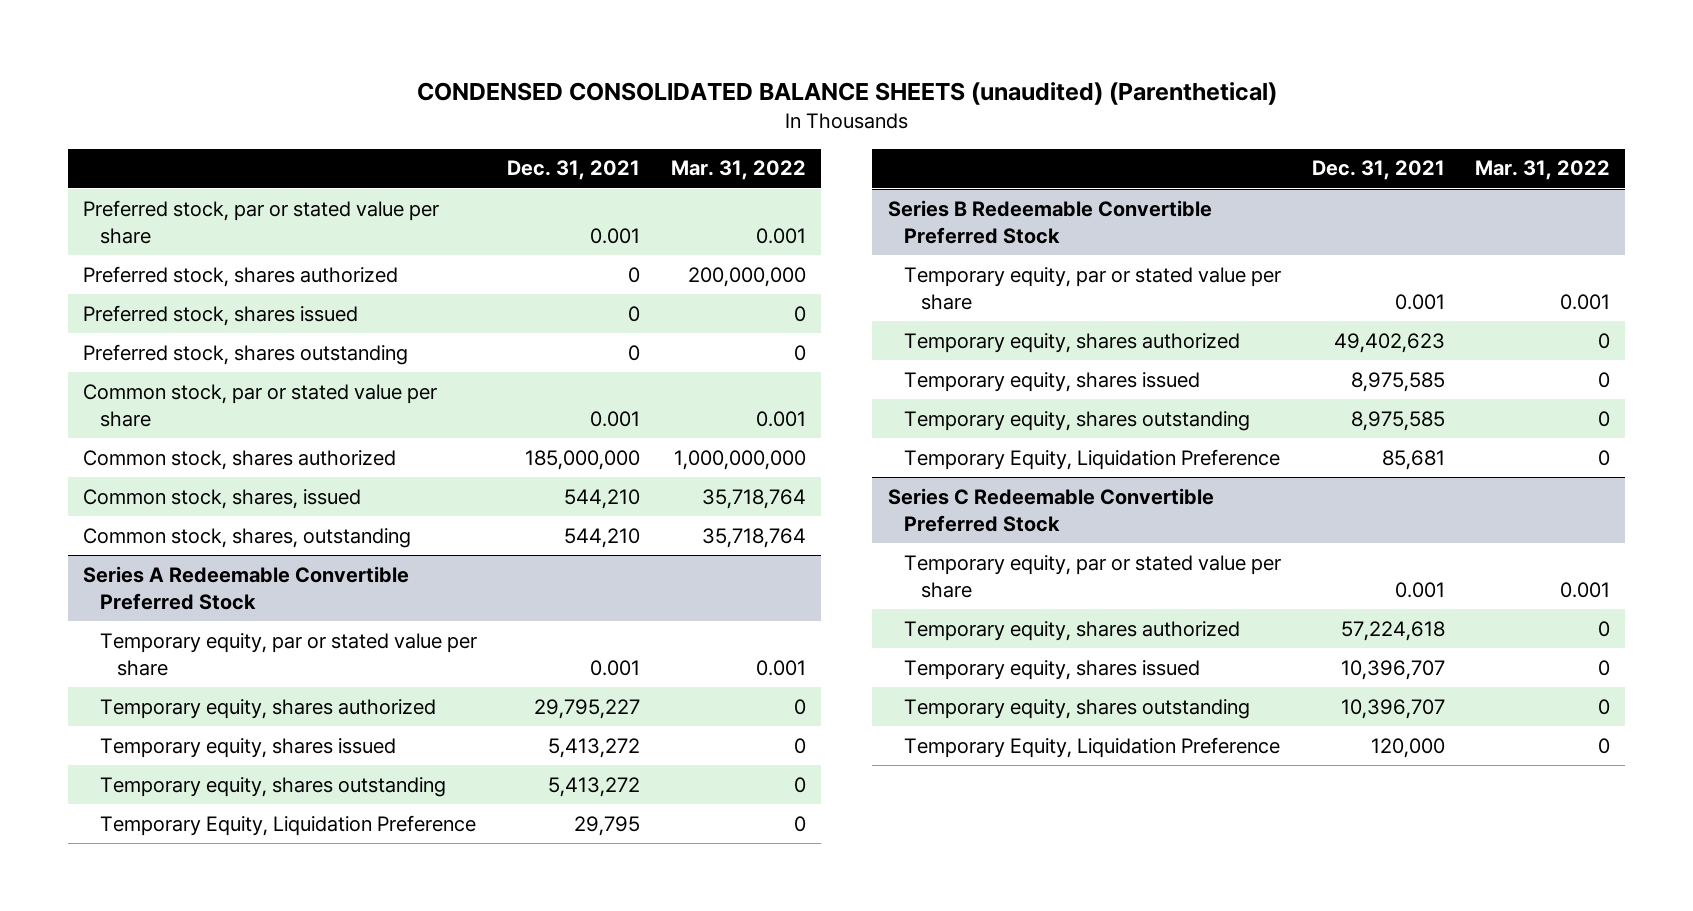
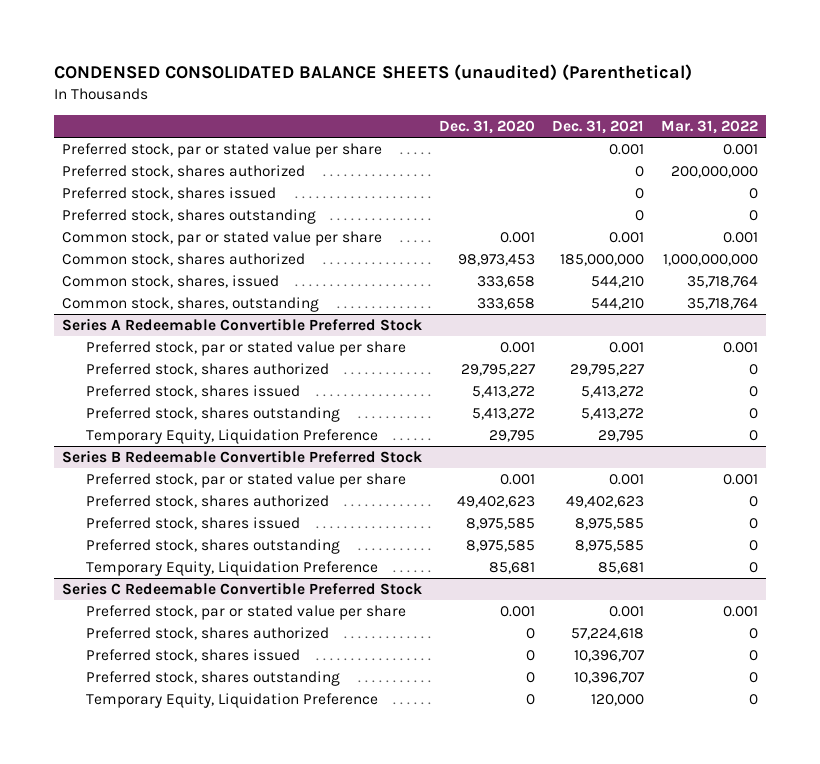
- | Dec. 31, 2021 | Mar. 31, 2022
+ | Dec. 31, 2020 | Dec. 31, 2021 | Mar. 31, 2022
@ Series A Redeemable Convertible Preferred Stock
- Temporary equity, par or stated value per share | 0.001 | 0.001
- Temporary equity, shares authorized | 29,795,227 | 0
- Temporary equity, shares issued | 5,413,272 | 0
- Temporary equity, shares outstanding | 5,413,272 | 0
+ Preferred stock, par or stated value per share | 0.001 | 0.001 | 0.001
+ Preferred stock, shares authorized | 29,795,227 | 29,795,227 | 0
+ Preferred stock, shares issued | 5,413,272 | 5,413,272 | 0
+ Preferred stock, shares outstanding | 5,413,272 | 5,413,272 | 0
@ Series B Redeemable Convertible Preferred Stock
- Temporary equity, par or stated value per share | 0.001 | 0.001
- Temporary equity, shares authorized | 49,402,623 | 0
- Temporary equity, shares issued | 8,975,585 | 0
- Temporary equity, shares outstanding | 8,975,585 | 0
+ Preferred stock, par or stated value per share | 0.001 | 0.001 | 0.001
+ Preferred stock, shares authorized | 49,402,623 | 49,402,623 | 0
+ Preferred stock, shares issued | 8,975,585 | 8,975,585 | 0
+ Preferred stock, shares outstanding | 8,975,585 | 8,975,585 | 0
@ Series C Redeemable Convertible Preferred Stock
- Temporary equity, par or stated value per share | 0.001 | 0.001
- Temporary equity, shares authorized | 57,224,618 | 0
- Temporary equity, shares issued | 10,396,707 | 0
- Temporary equity, shares outstanding | 10,396,707 | 0
+ Preferred stock, par or stated value per share | 0.001 | 0.001 | 0.001
+ Preferred stock, shares authorized | 0 | 57,224,618 | 0
+ Preferred stock, shares issued | 0 | 10,396,707 | 0
+ Preferred stock, shares outstanding | 0 | 10,396,707 | 0

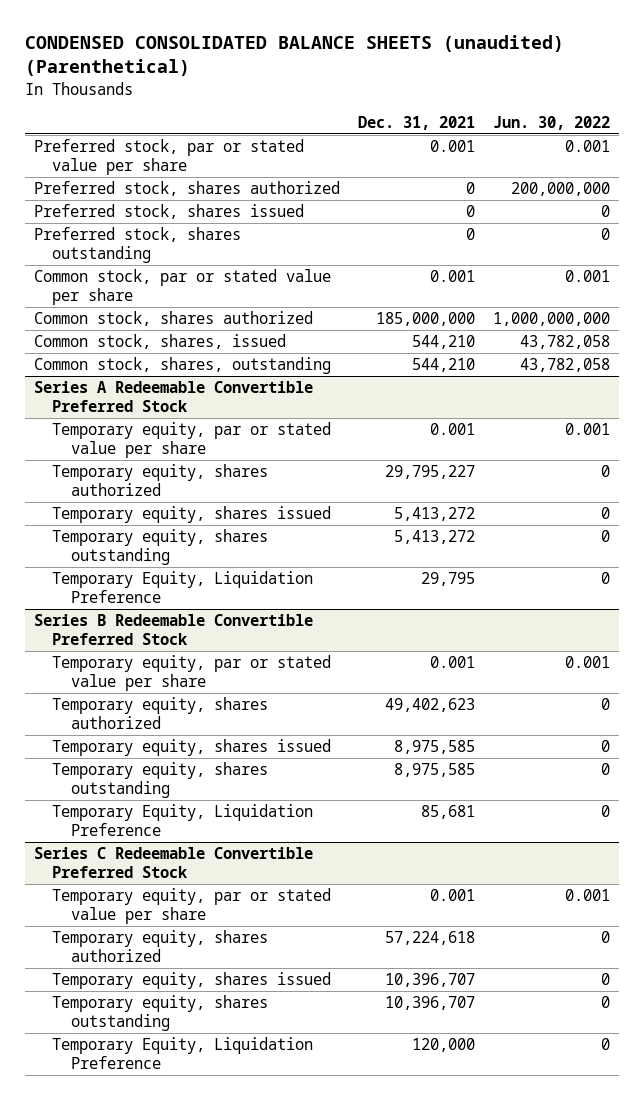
- | Dec. 31, 2020 | Dec. 31, 2021 | Mar. 31, 2022
+ | Dec. 31, 2021 | Jun. 30, 2022
@ Series A Redeemable Convertible Preferred Stock
- Preferred stock, par or stated value per share | 0.001 | 0.001 | 0.001
- Preferred stock, shares authorized | 29,795,227 | 29,795,227 | 0
- Preferred stock, shares issued | 5,413,272 | 5,413,272 | 0
- Preferred stock, shares outstanding | 5,413,272 | 5,413,272 | 0
+ Temporary equity, par or stated value per share | 0.001 | 0.001
+ Temporary equity, shares authorized | 29,795,227 | 0
+ Temporary equity, shares issued | 5,413,272 | 0
+ Temporary equity, shares outstanding | 5,413,272 | 0
@ Series B Redeemable Convertible Preferred Stock
- Preferred stock, par or stated value per share | 0.001 | 0.001 | 0.001
- Preferred stock, shares authorized | 49,402,623 | 49,402,623 | 0
- Preferred stock, shares issued | 8,975,585 | 8,975,585 | 0
- Preferred stock, shares outstanding | 8,975,585 | 8,975,585 | 0
+ Temporary equity, par or stated value per share | 0.001 | 0.001
+ Temporary equity, shares authorized | 49,402,623 | 0
+ Temporary equity, shares issued | 8,975,585 | 0
+ Temporary equity, shares outstanding | 8,975,585 | 0
@ Series C Redeemable Convertible Preferred Stock
- Preferred stock, par or stated value per share | 0.001 | 0.001 | 0.001
- Preferred stock, shares authorized | 0 | 57,224,618 | 0
- Preferred stock, shares issued | 0 | 10,396,707 | 0
- Preferred stock, shares outstanding | 0 | 10,396,707 | 0
+ Temporary equity, par or stated value per share | 0.001 | 0.001
+ Temporary equity, shares authorized | 57,224,618 | 0
+ Temporary equity, shares issued | 10,396,707 | 0
+ Temporary equity, shares outstanding | 10,396,707 | 0

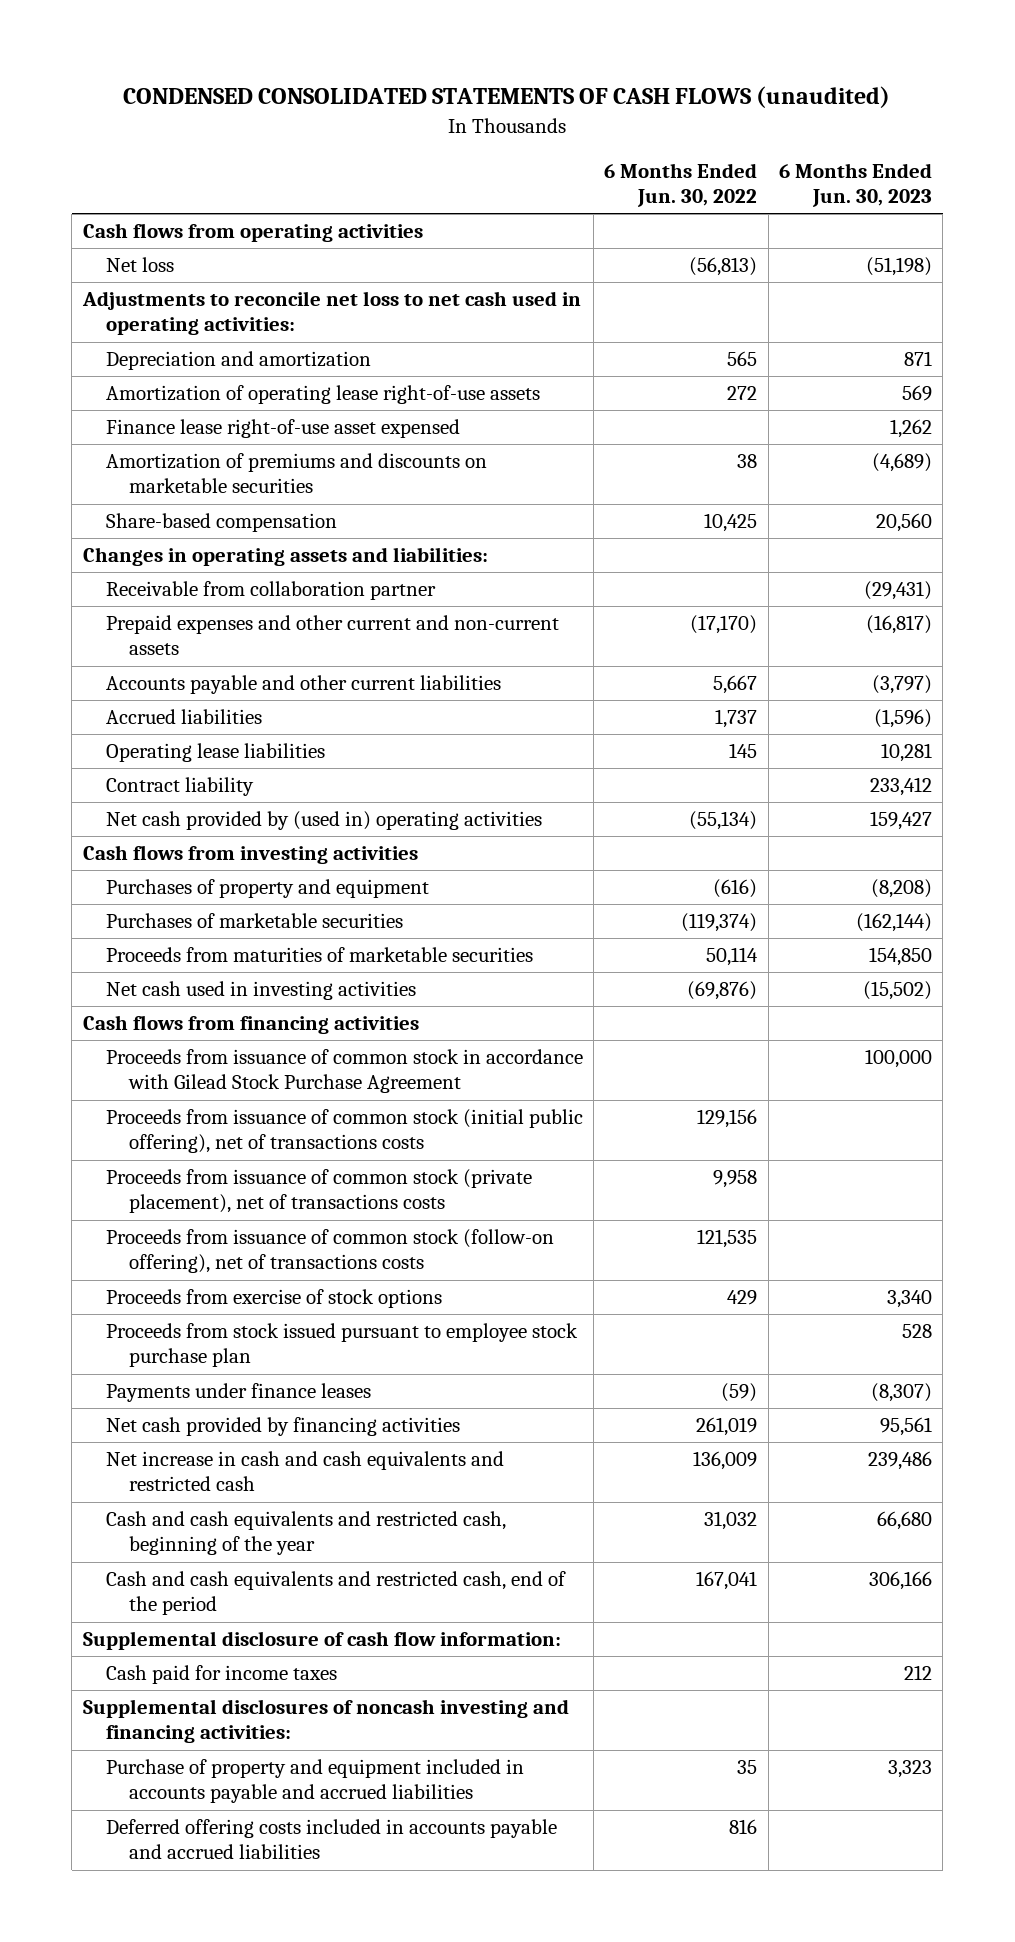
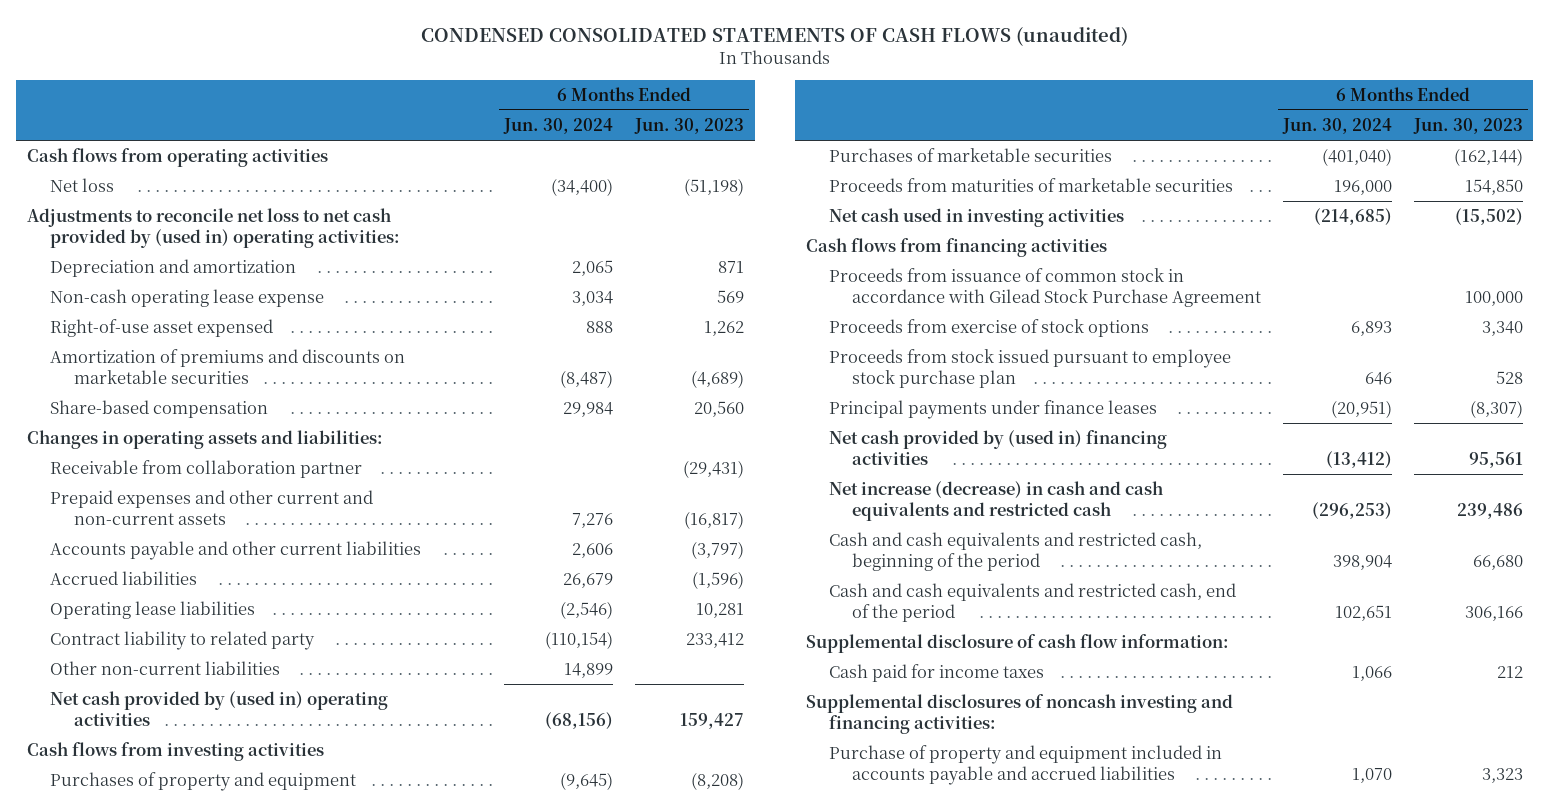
- | 6 Months Ended Jun. 30, 2022 | 6 Months Ended Jun. 30, 2023
+ | 6 Months Ended Jun. 30, 2024 | 6 Months Ended Jun. 30, 2023
- Adjustments to reconcile net loss to net cash used in operating activities:
+ Adjustments to reconcile net loss to net cash provided by (used in) operating activities:
- Amortization of operating lease right-of-use assets | 272 | 569
- Finance lease right-of-use asset expensed | | 1,262
+ Non-cash operating lease expense | 3,034 | 569
+ Right-of-use asset expensed | 888 | 1,262
- Contract liability | | 233,412
+ Contract liability to related party | (110,154) | 233,412
+ Other non-current liabilities | 14,899 |
- Proceeds from issuance of common stock (initial public offering), net of transactions costs | 129,156 |
- Proceeds from issuance of common stock (private placement), net of transactions costs | 9,958 |
- Proceeds from issuance of common stock (follow-on offering), net of transactions costs | 121,535 |
- Payments under finance leases | (59) | (8,307)
- Net cash provided by financing activities | 261,019 | 95,561
- Net increase in cash and cash equivalents and restricted cash | 136,009 | 239,486
- Cash and cash equivalents and restricted cash, beginning of the year | 31,032 | 66,680
+ Principal payments under finance leases | (20,951) | (8,307)
+ Net cash provided by (used in) financing activities | (13,412) | 95,561
+ Net increase (decrease) in cash and cash equivalents and restricted cash | (296,253) | 239,486
+ Cash and cash equivalents and restricted cash, beginning of the period | 398,904 | 66,680
- Deferred offering costs included in accounts payable and accrued liabilities | 816 |

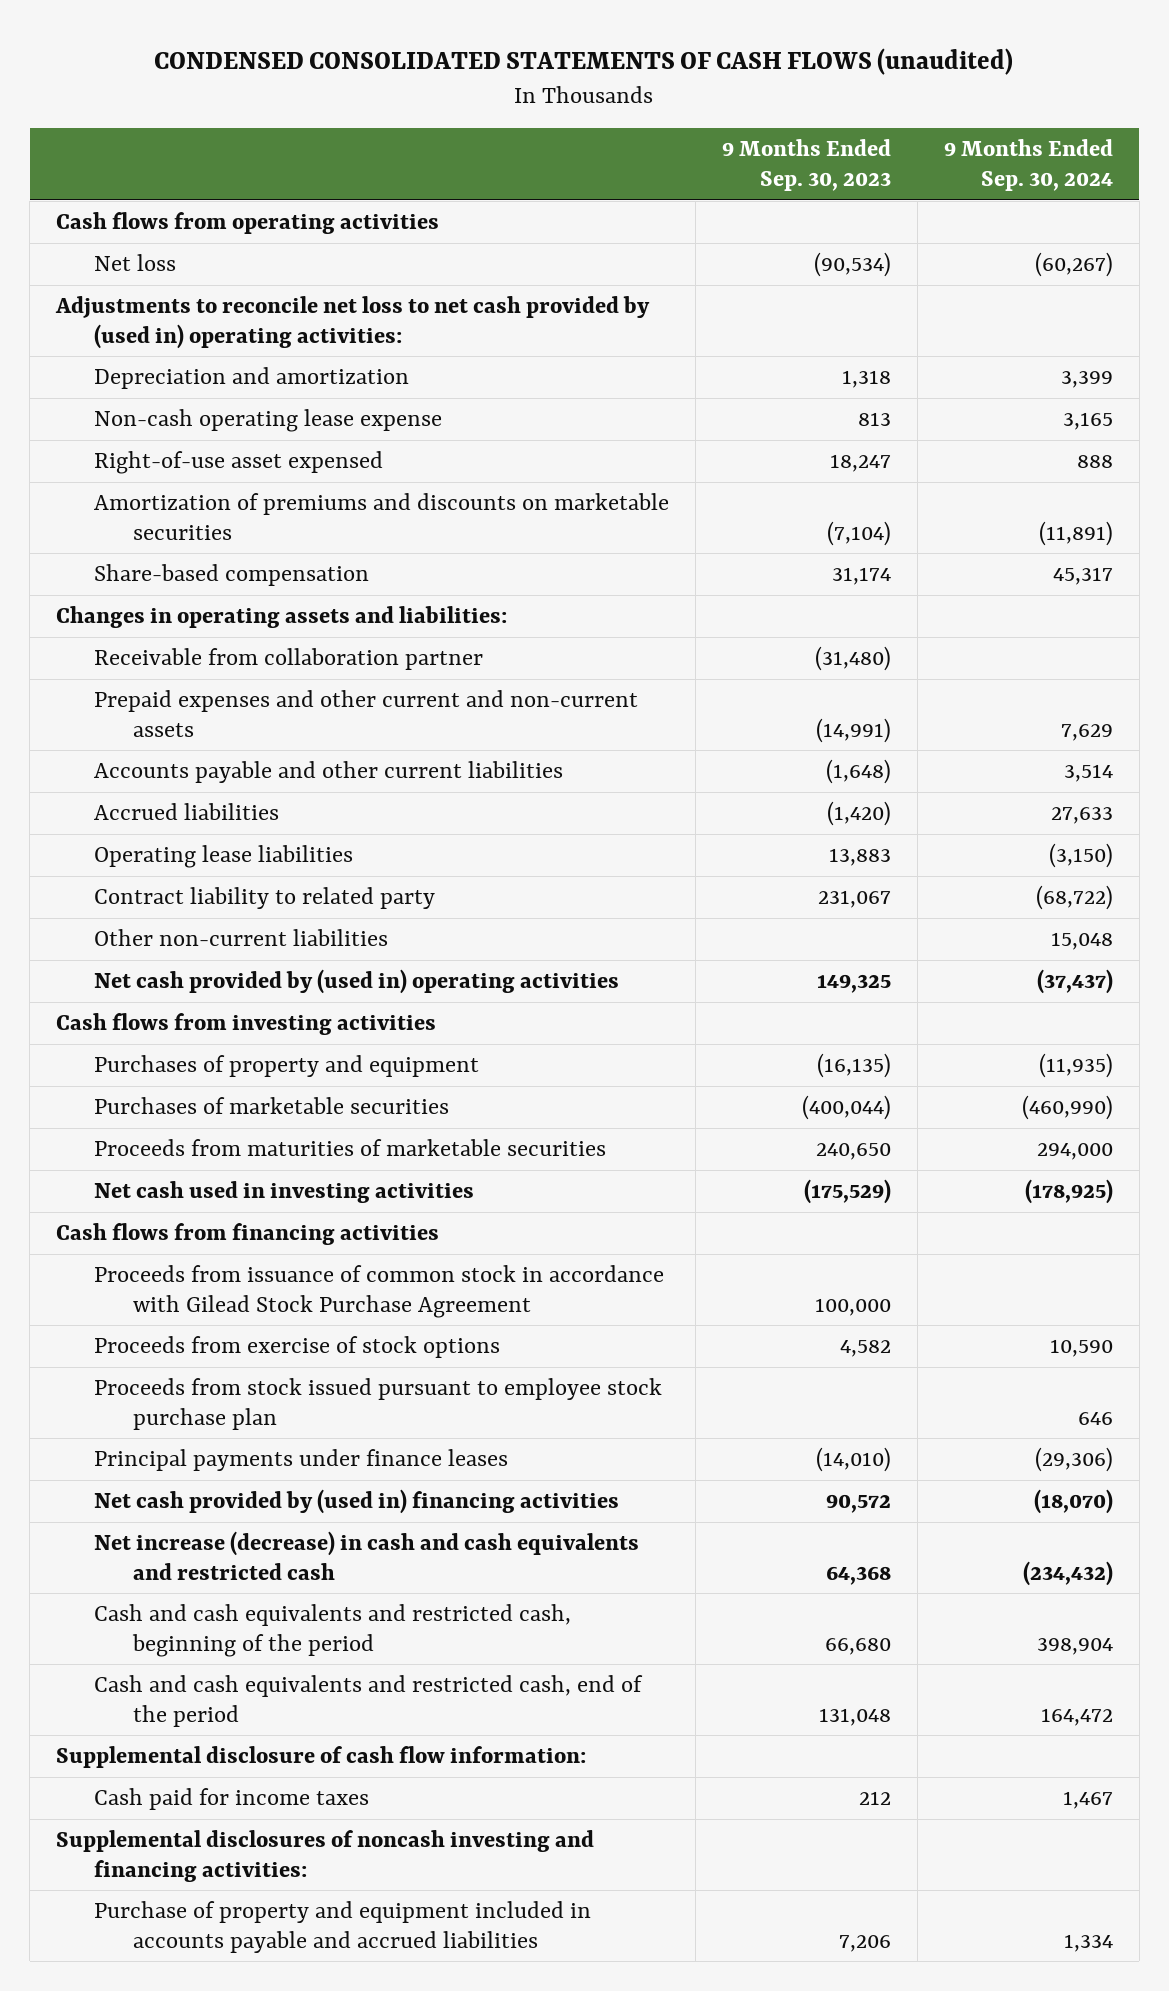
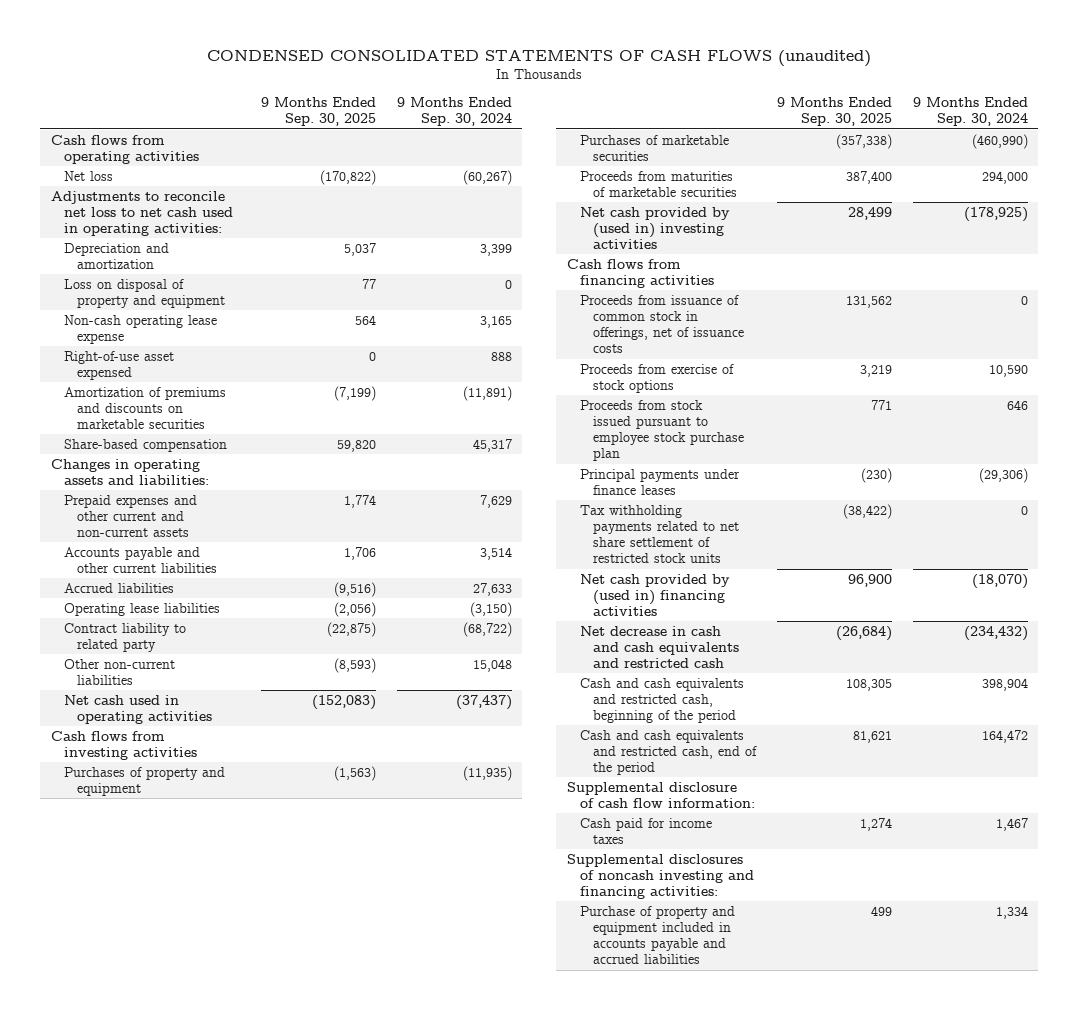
- | 9 Months Ended Sep. 30, 2023 | 9 Months Ended Sep. 30, 2024
+ | 9 Months Ended Sep. 30, 2025 | 9 Months Ended Sep. 30, 2024
- Adjustments to reconcile net loss to net cash provided by (used in) operating activities:
+ Adjustments to reconcile net loss to net cash used in operating activities:
+ Loss on disposal of property and equipment | 77 | 0
- Receivable from collaboration partner | (31,480) |
- Net cash provided by (used in) operating activities | 149,325 | (37,437)
+ Net cash used in operating activities | (152,083) | (37,437)
- Net cash used in investing activities | (175,529) | (178,925)
+ Net cash provided by (used in) investing activities | 28,499 | (178,925)
- Proceeds from issuance of common stock in accordance with Gilead Stock Purchase Agreement | 100,000 |
+ Proceeds from issuance of common stock in offerings, net of issuance costs | 131,562 | 0
+ Tax withholding payments related to net share settlement of restricted stock units | (38,422) | 0
- Net increase (decrease) in cash and cash equivalents and restricted cash | 64,368 | (234,432)
+ Net decrease in cash and cash equivalents and restricted cash | (26,684) | (234,432)

